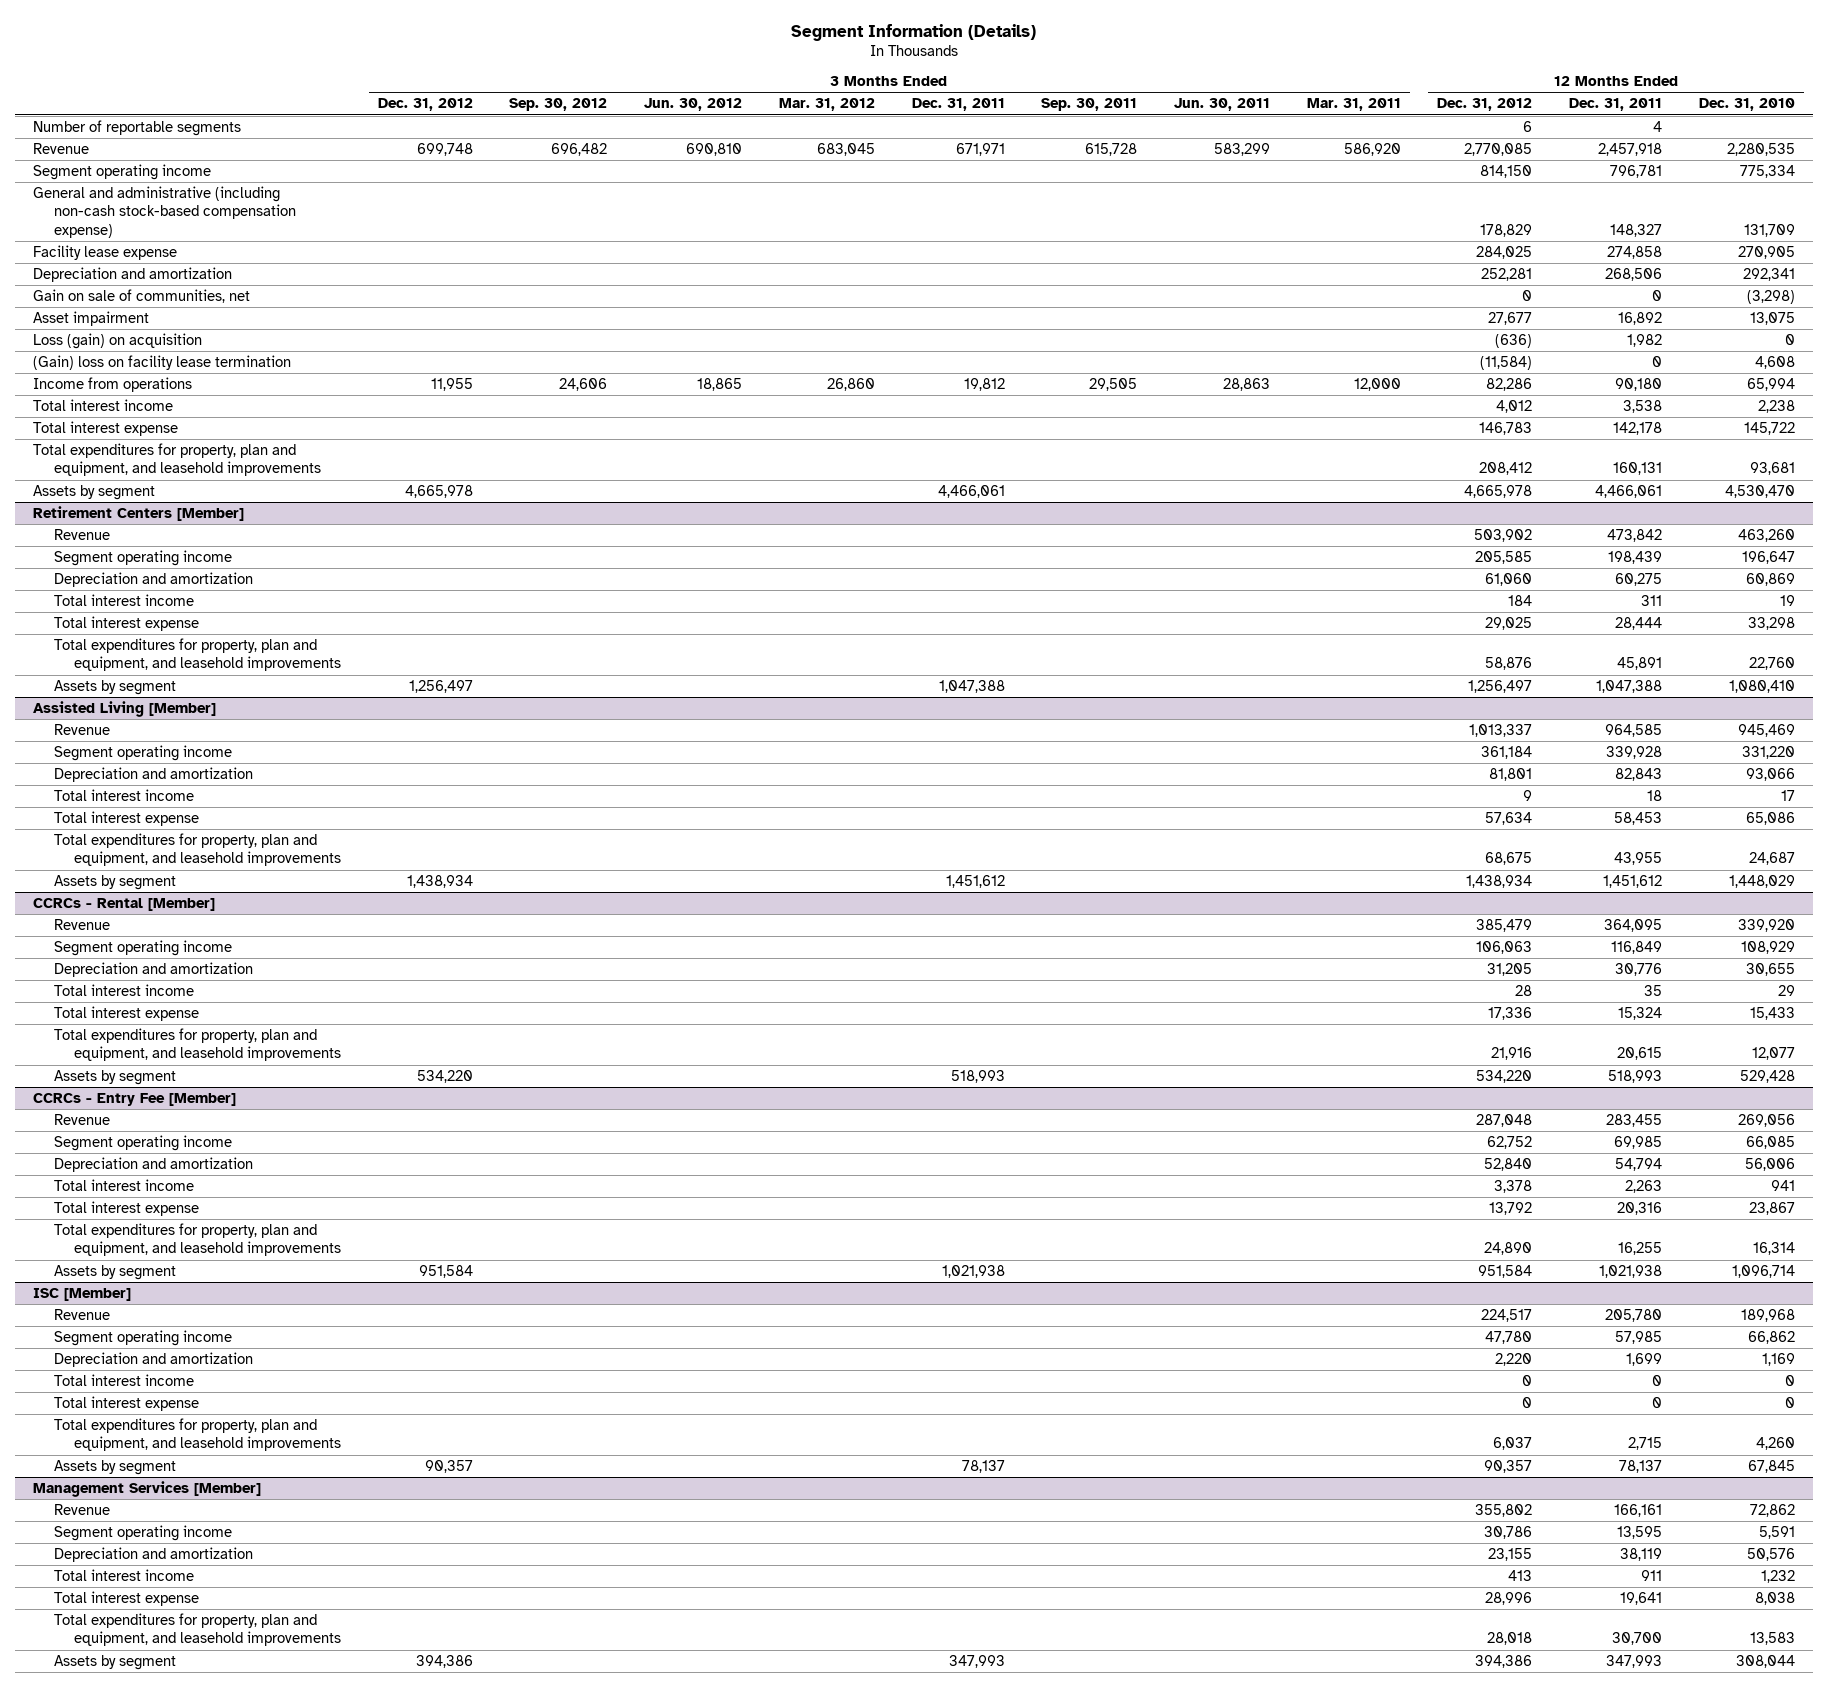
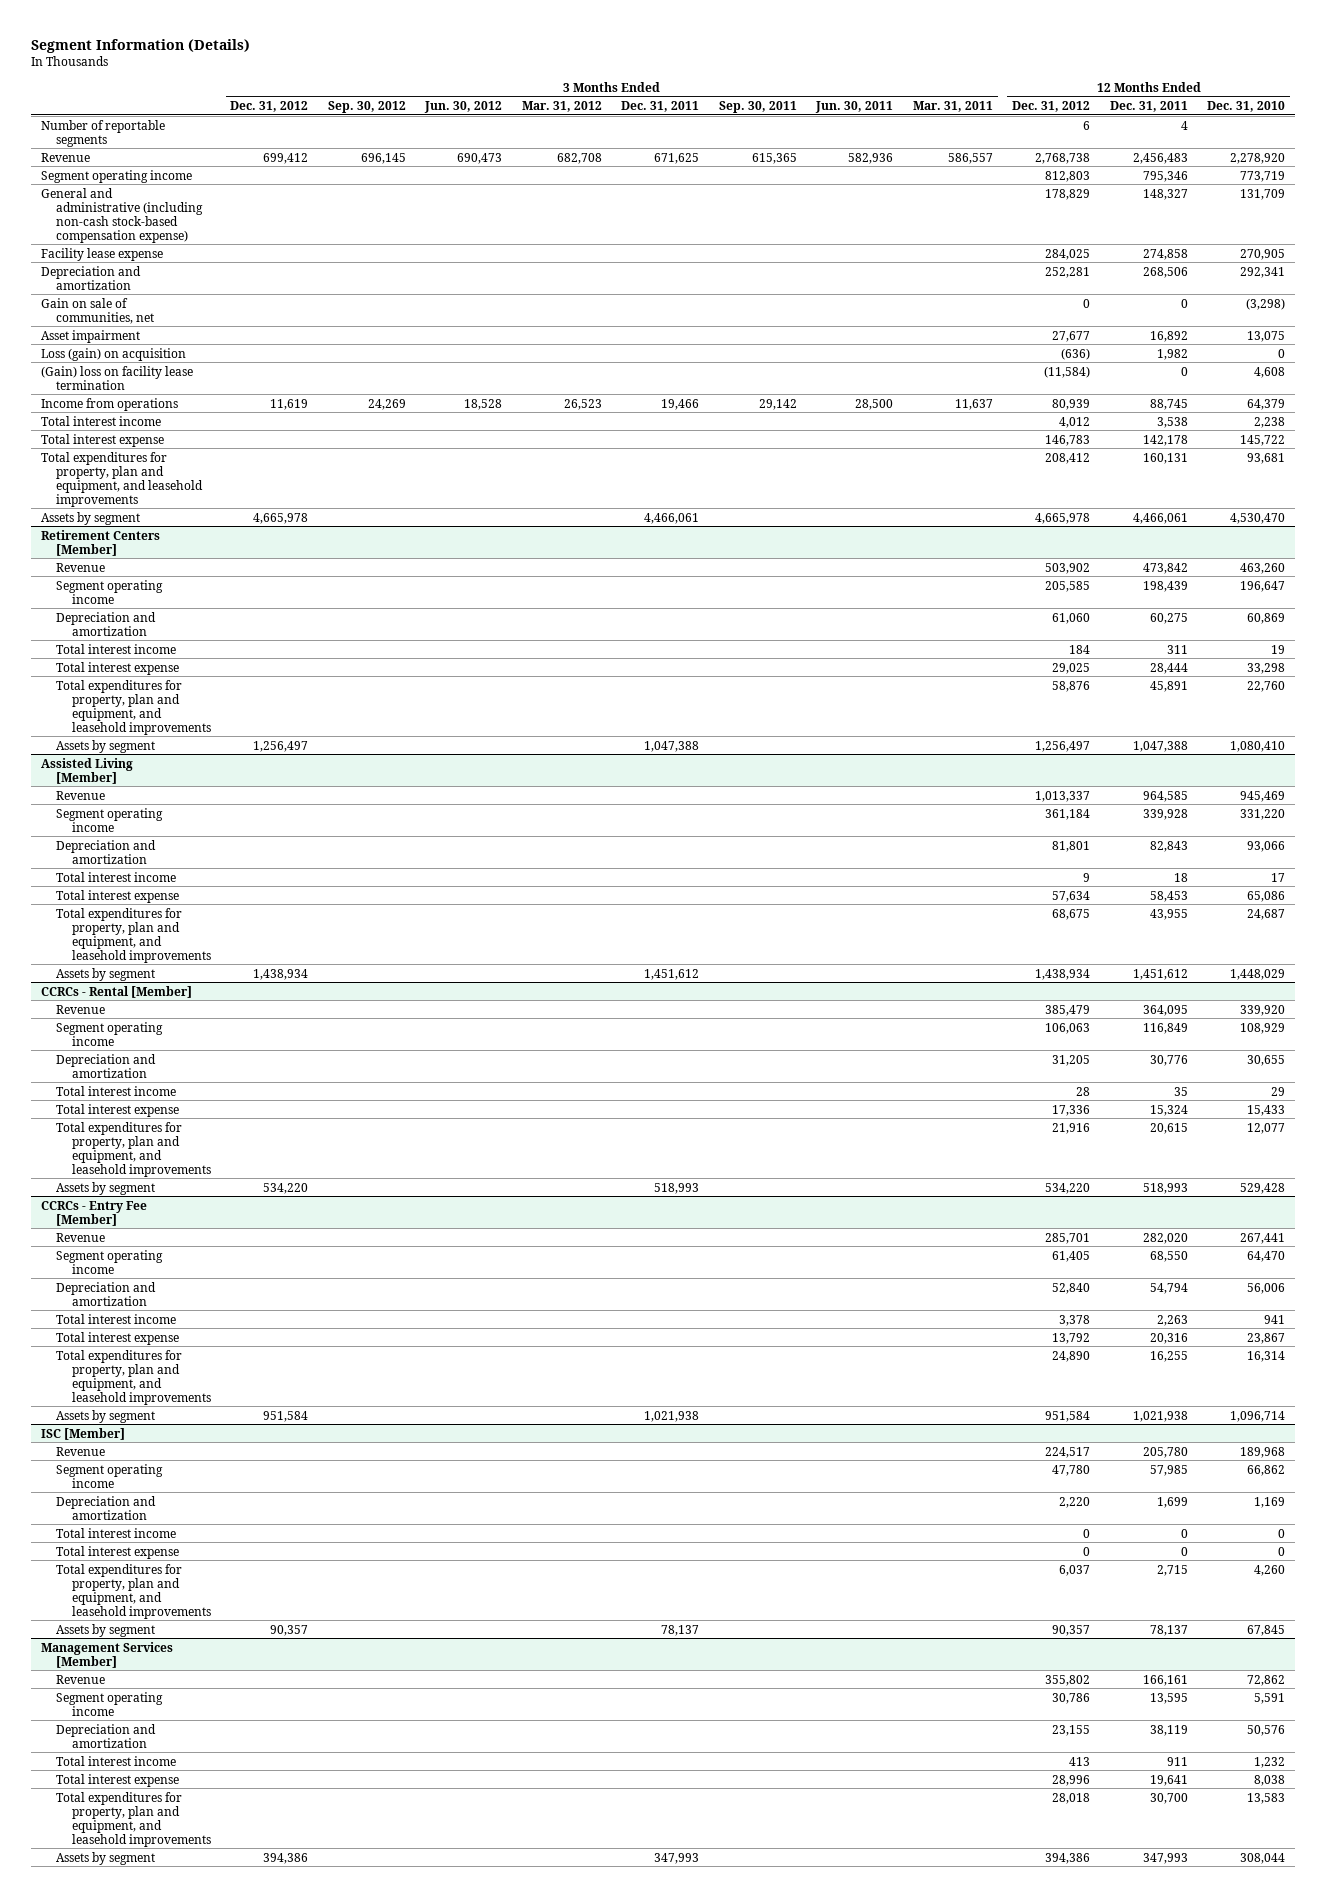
- Revenue | 699,748 | 696,482 | 690,810 | 683,045 | 671,971 | 615,728 | 583,299 | 586,920 | 2,770,085 | 2,457,918 | 2,280,535
- Segment operating income | | | | | | | | | 814,150 | 796,781 | 775,334
+ Revenue | 699,412 | 696,145 | 690,473 | 682,708 | 671,625 | 615,365 | 582,936 | 586,557 | 2,768,738 | 2,456,483 | 2,278,920
+ Segment operating income | | | | | | | | | 812,803 | 795,346 | 773,719
- Income from operations | 11,955 | 24,606 | 18,865 | 26,860 | 19,812 | 29,505 | 28,863 | 12,000 | 82,286 | 90,180 | 65,994
+ Income from operations | 11,619 | 24,269 | 18,528 | 26,523 | 19,466 | 29,142 | 28,500 | 11,637 | 80,939 | 88,745 | 64,379
@ CCRCs - Entry Fee [Member]
- Revenue | | | | | | | | | 287,048 | 283,455 | 269,056
- Segment operating income | | | | | | | | | 62,752 | 69,985 | 66,085
+ Revenue | | | | | | | | | 285,701 | 282,020 | 267,441
+ Segment operating income | | | | | | | | | 61,405 | 68,550 | 64,470

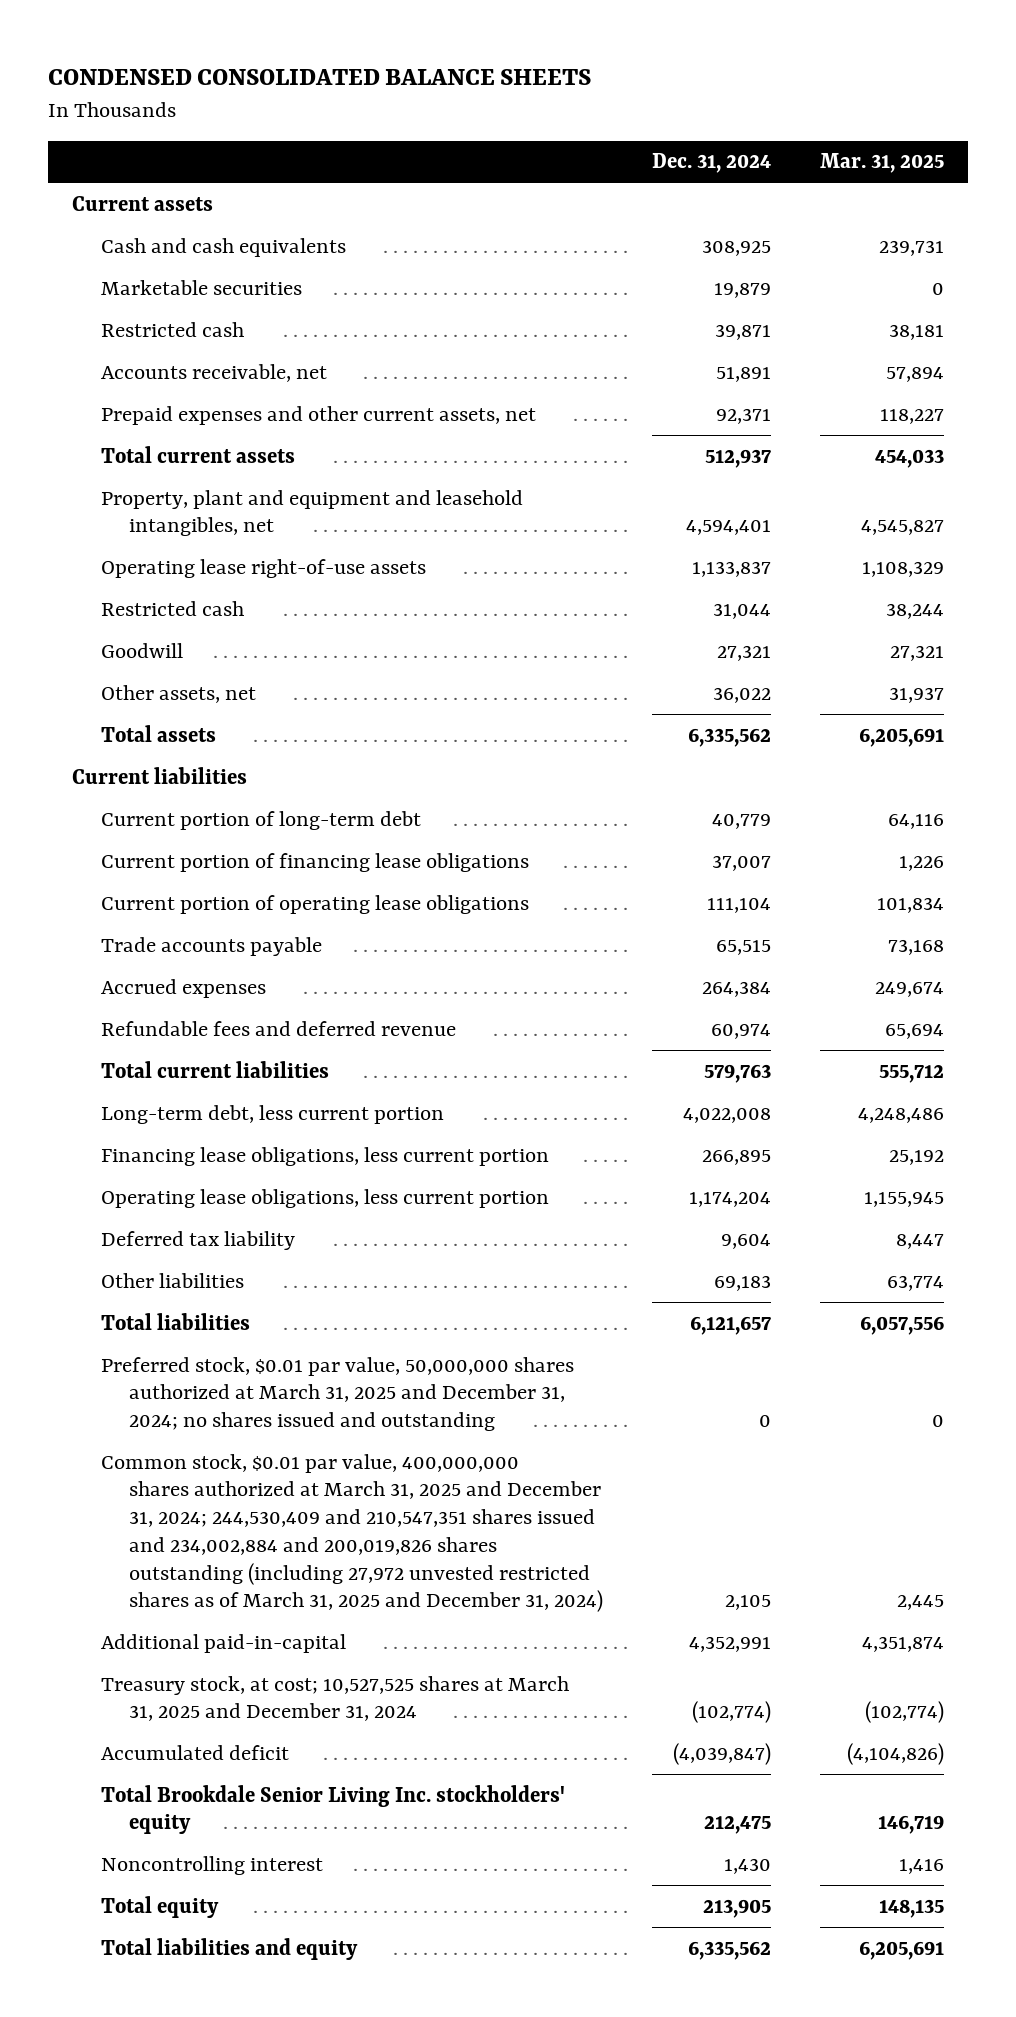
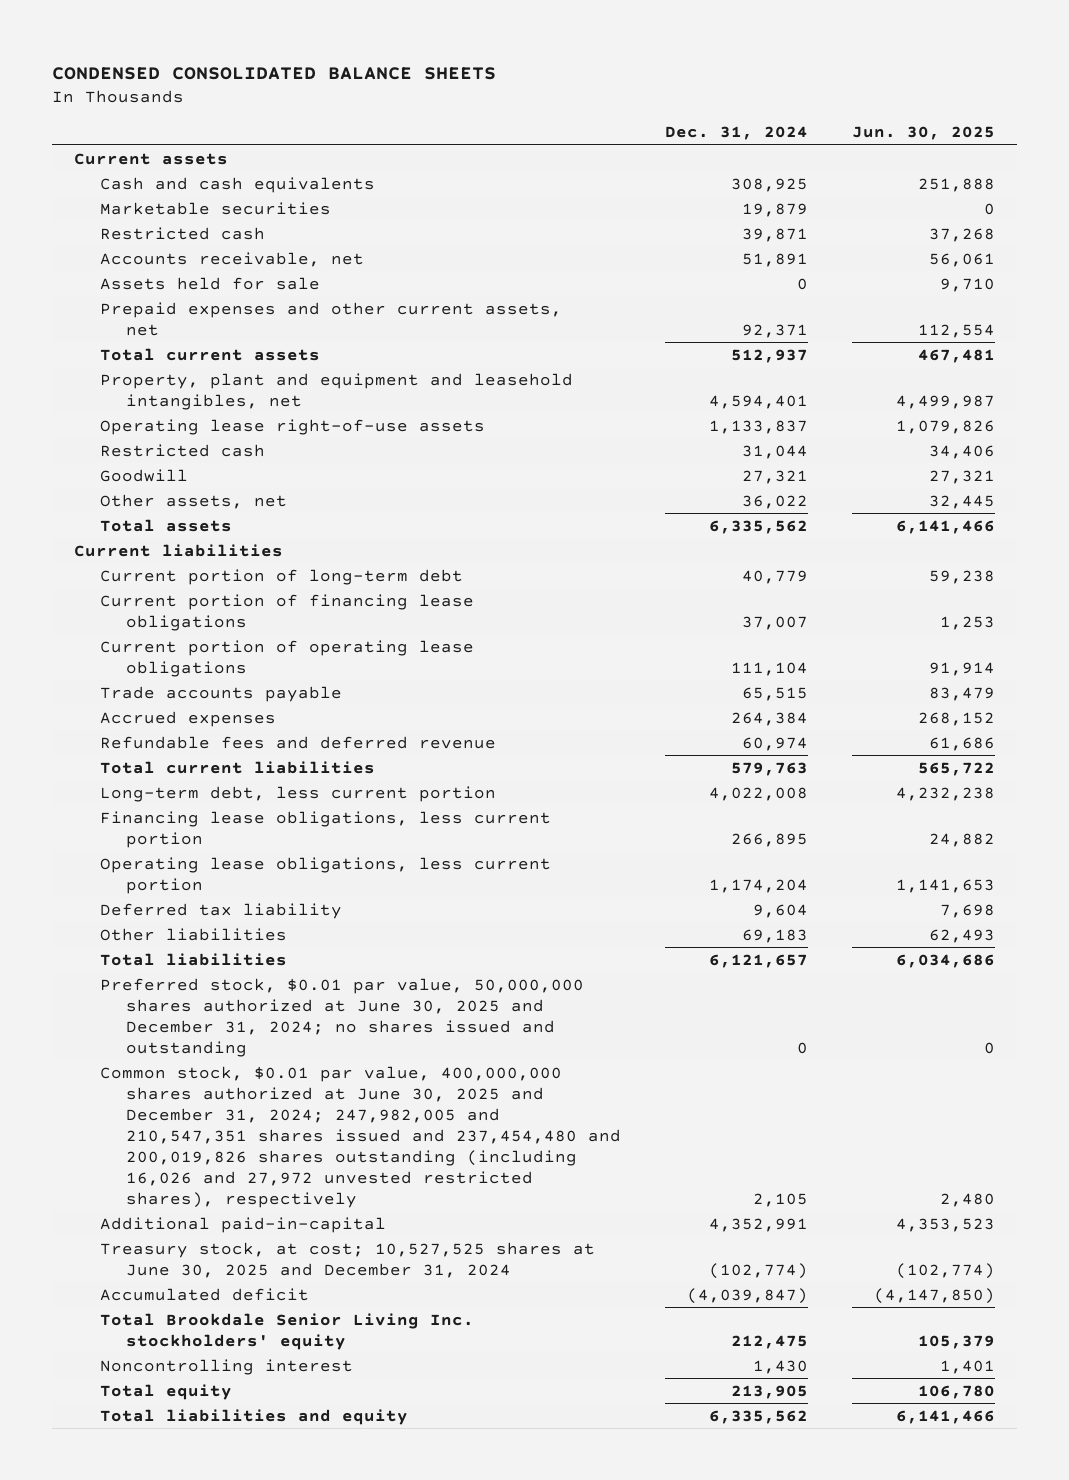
- | Dec. 31, 2024 | Mar. 31, 2025
+ | Dec. 31, 2024 | Jun. 30, 2025
+ Assets held for sale | 0 | 9,710
- Preferred stock, $0.01 par value, 50,000,000 shares authorized at March 31, 2025 and December 31, 2024; no shares issued and outstanding | 0 | 0
- Common stock, $0.01 par value, 400,000,000 shares authorized at March 31, 2025 and December 31, 2024; 244,530,409 and 210,547,351 shares issued and 234,002,884 and 200,019,826 shares outstanding (including 27,972 unvested restricted shares as of March 31, 2025 and December 31, 2024) | 2,105 | 2,445
+ Preferred stock, $0.01 par value, 50,000,000 shares authorized at June 30, 2025 and December 31, 2024; no shares issued and outstanding | 0 | 0
+ Common stock, $0.01 par value, 400,000,000 shares authorized at June 30, 2025 and December 31, 2024; 247,982,005 and 210,547,351 shares issued and 237,454,480 and 200,019,826 shares outstanding (including 16,026 and 27,972 unvested restricted shares), respectively | 2,105 | 2,480
- Treasury stock, at cost; 10,527,525 shares at March 31, 2025 and December 31, 2024 | (102,774) | (102,774)
+ Treasury stock, at cost; 10,527,525 shares at June 30, 2025 and December 31, 2024 | (102,774) | (102,774)

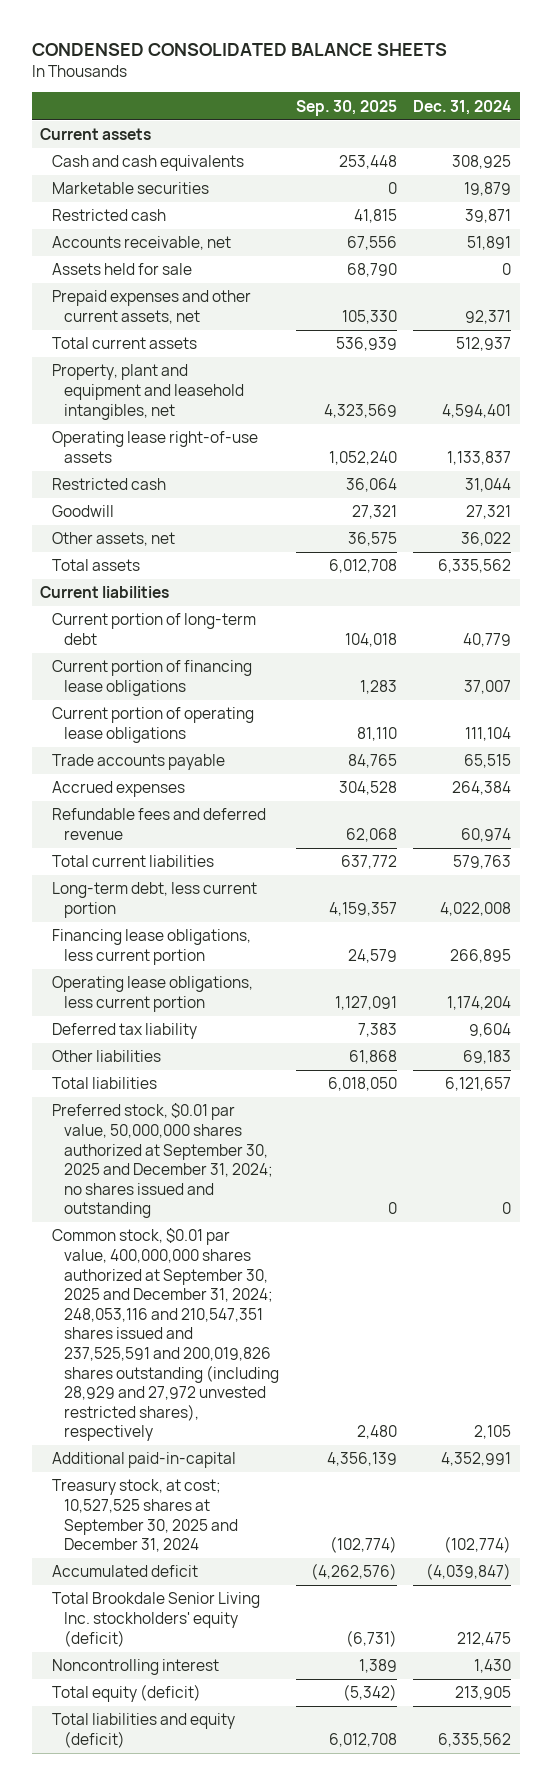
- | Dec. 31, 2024 | Jun. 30, 2025
+ | Sep. 30, 2025 | Dec. 31, 2024
- Preferred stock, $0.01 par value, 50,000,000 shares authorized at June 30, 2025 and December 31, 2024; no shares issued and outstanding | 0 | 0
- Common stock, $0.01 par value, 400,000,000 shares authorized at June 30, 2025 and December 31, 2024; 247,982,005 and 210,547,351 shares issued and 237,454,480 and 200,019,826 shares outstanding (including 16,026 and 27,972 unvested restricted shares), respectively | 2,105 | 2,480
+ Preferred stock, $0.01 par value, 50,000,000 shares authorized at September 30, 2025 and December 31, 2024; no shares issued and outstanding | 0 | 0
+ Common stock, $0.01 par value, 400,000,000 shares authorized at September 30, 2025 and December 31, 2024; 248,053,116 and 210,547,351 shares issued and 237,525,591 and 200,019,826 shares outstanding (including 28,929 and 27,972 unvested restricted shares), respectively | 2,480 | 2,105
- Treasury stock, at cost; 10,527,525 shares at June 30, 2025 and December 31, 2024 | (102,774) | (102,774)
+ Treasury stock, at cost; 10,527,525 shares at September 30, 2025 and December 31, 2024 | (102,774) | (102,774)
- Total Brookdale Senior Living Inc. stockholders' equity | 212,475 | 105,379
+ Total Brookdale Senior Living Inc. stockholders' equity (deficit) | (6,731) | 212,475
- Total equity | 213,905 | 106,780
- Total liabilities and equity | 6,335,562 | 6,141,466
+ Total equity (deficit) | (5,342) | 213,905
+ Total liabilities and equity (deficit) | 6,012,708 | 6,335,562

